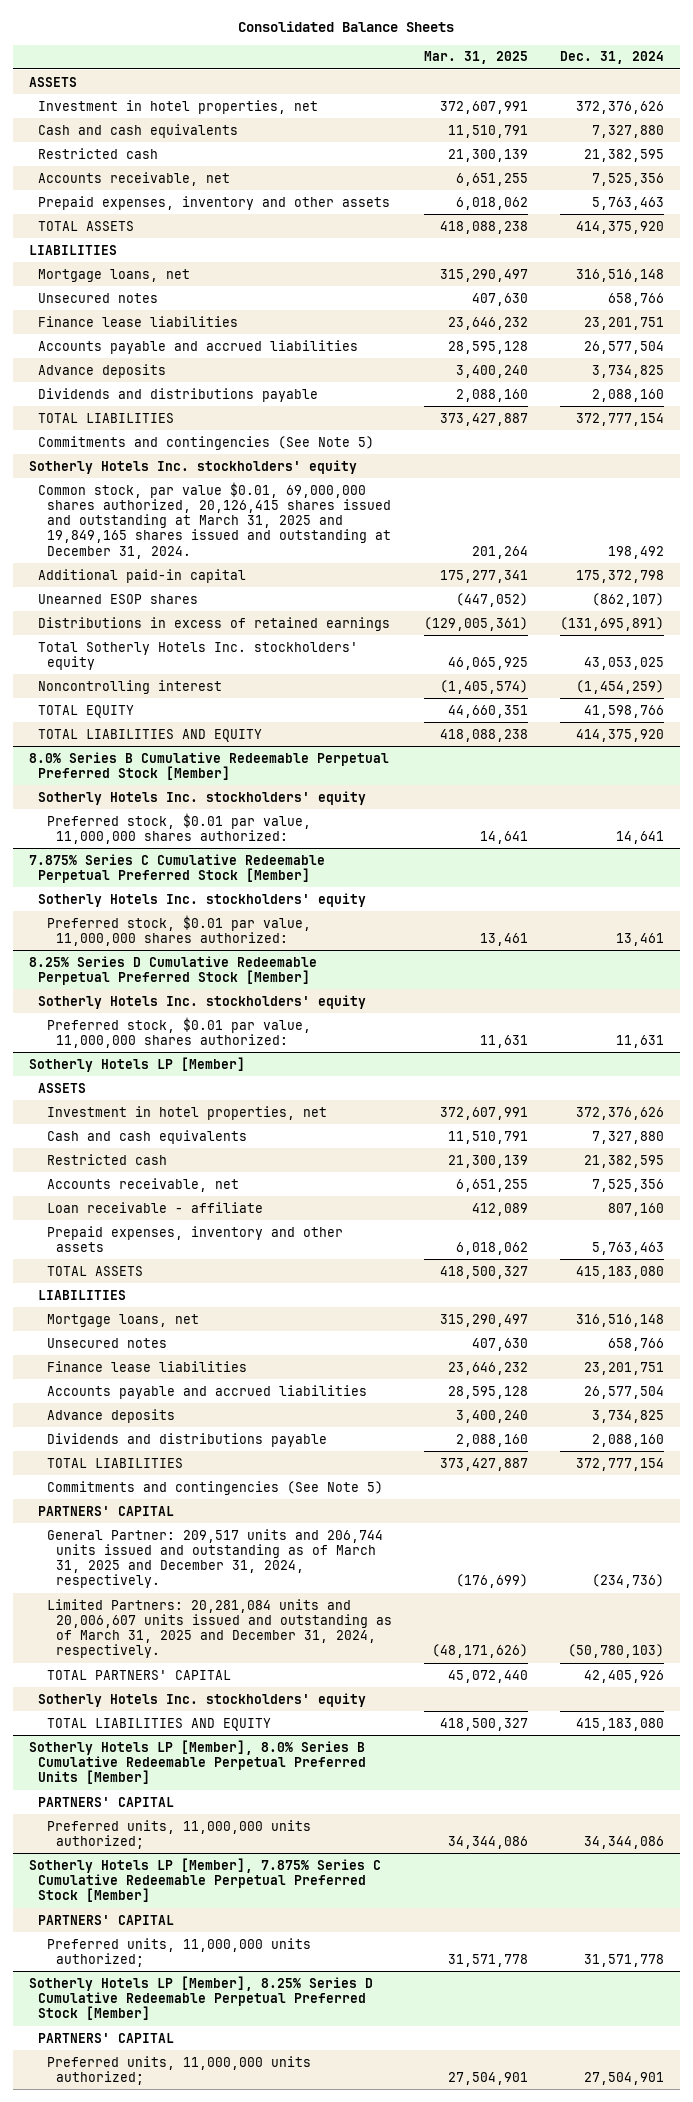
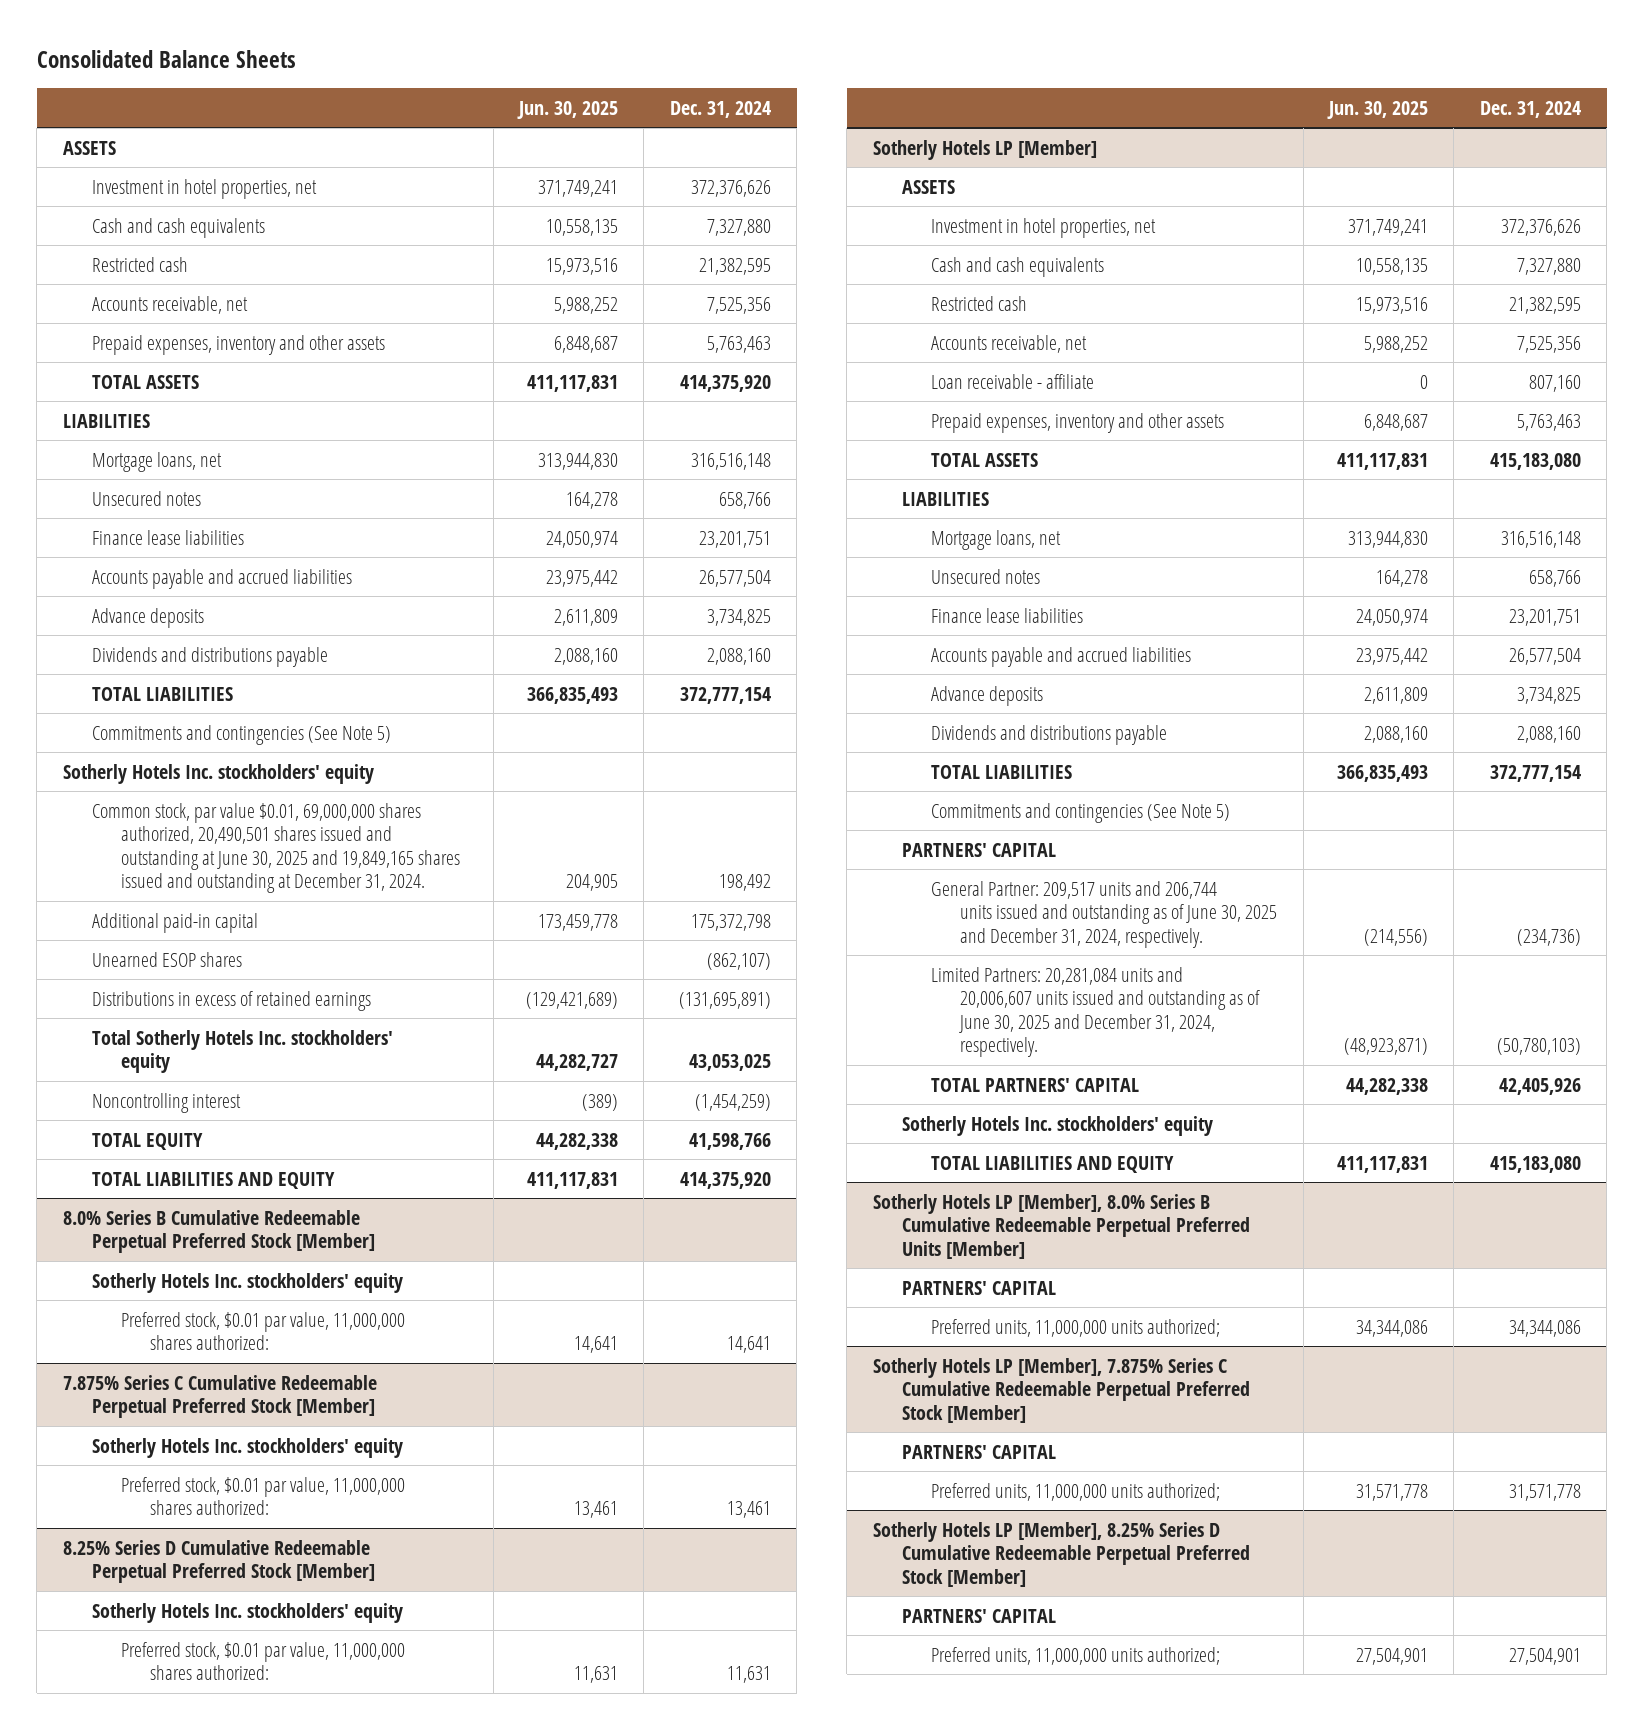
- | Mar. 31, 2025 | Dec. 31, 2024
+ | Jun. 30, 2025 | Dec. 31, 2024
- Common stock, par value $0.01, 69,000,000 shares authorized, 20,126,415 shares issued and outstanding at March 31, 2025 and 19,849,165 shares issued and outstanding at December 31, 2024. | 201,264 | 198,492
+ Common stock, par value $0.01, 69,000,000 shares authorized, 20,490,501 shares issued and outstanding at June 30, 2025 and 19,849,165 shares issued and outstanding at December 31, 2024. | 204,905 | 198,492
@ Sotherly Hotels LP [Member]
- General Partner: 209,517 units and 206,744 units issued and outstanding as of March 31, 2025 and December 31, 2024, respectively. | (176,699) | (234,736)
- Limited Partners: 20,281,084 units and 20,006,607 units issued and outstanding as of March 31, 2025 and December 31, 2024, respectively. | (48,171,626) | (50,780,103)
+ General Partner: 209,517 units and 206,744 units issued and outstanding as of June 30, 2025 and December 31, 2024, respectively. | (214,556) | (234,736)
+ Limited Partners: 20,281,084 units and 20,006,607 units issued and outstanding as of June 30, 2025 and December 31, 2024, respectively. | (48,923,871) | (50,780,103)

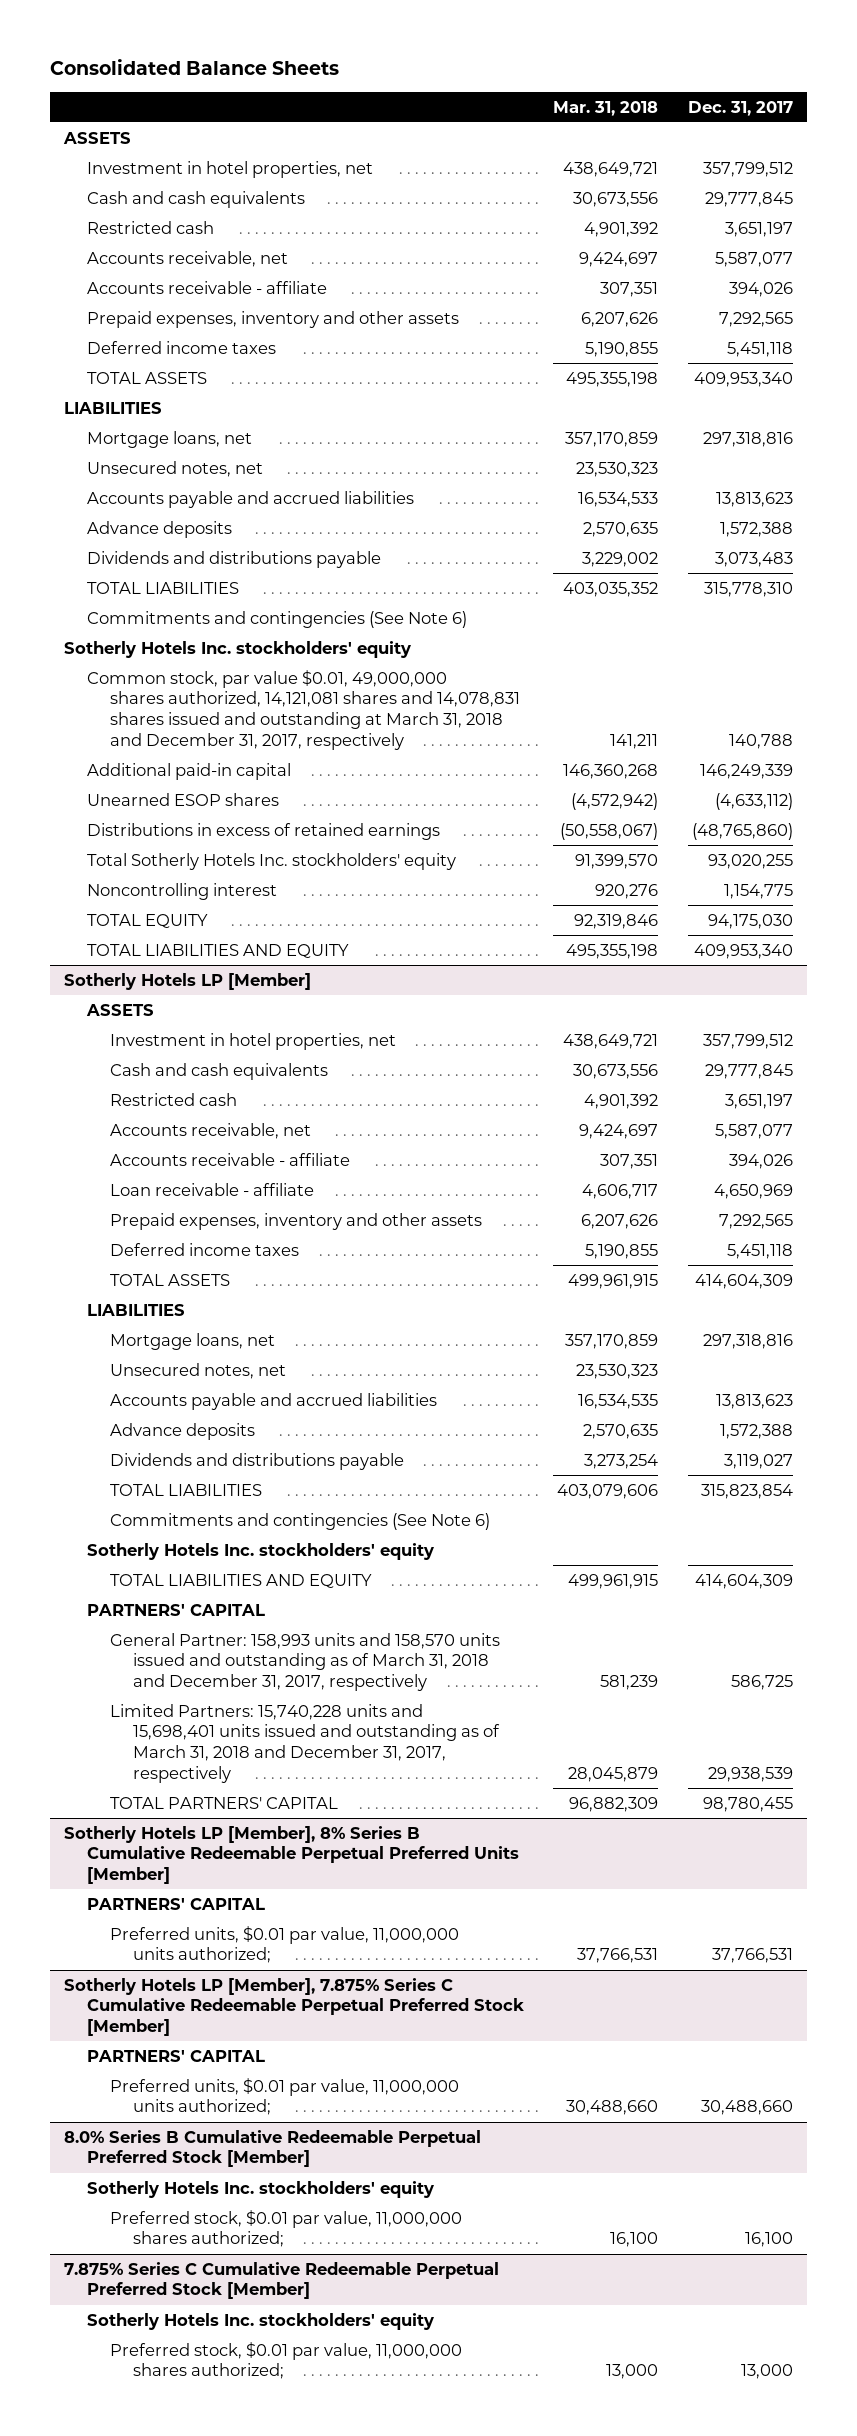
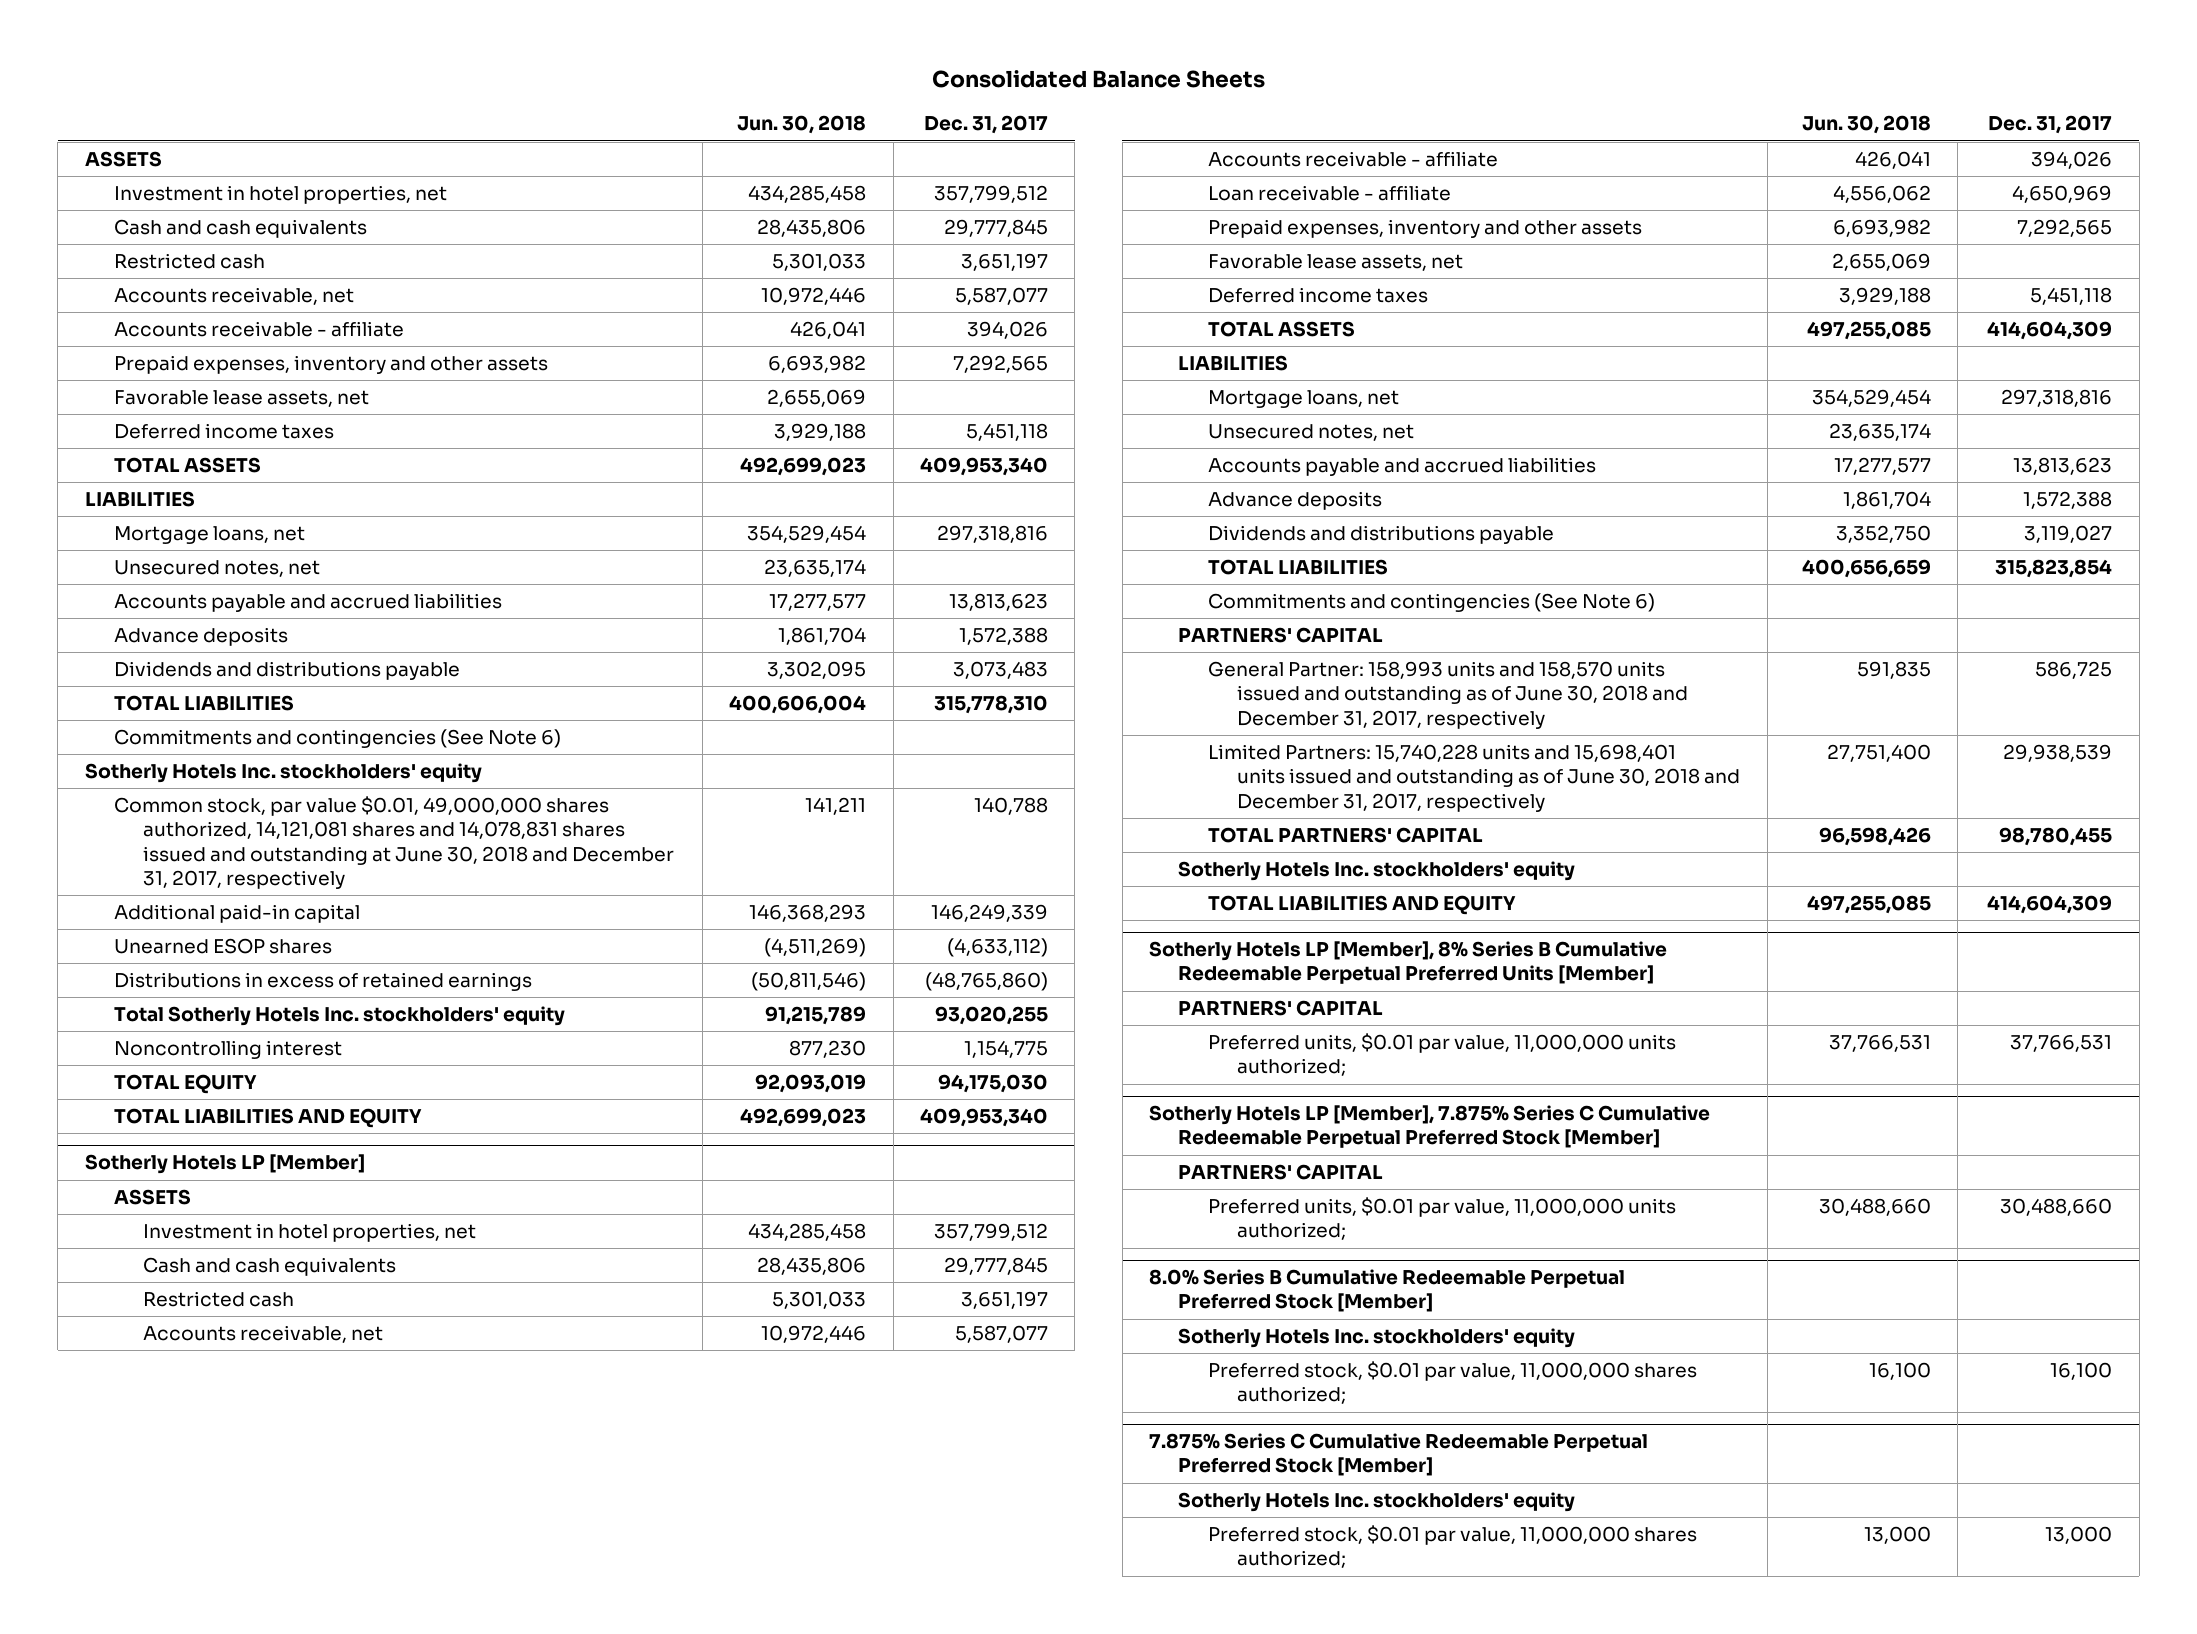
- | Mar. 31, 2018 | Dec. 31, 2017
+ | Jun. 30, 2018 | Dec. 31, 2017
+ Favorable lease assets, net | 2,655,069 |
- Common stock, par value $0.01, 49,000,000 shares authorized, 14,121,081 shares and 14,078,831 shares issued and outstanding at March 31, 2018 and December 31, 2017, respectively | 141,211 | 140,788
+ Common stock, par value $0.01, 49,000,000 shares authorized, 14,121,081 shares and 14,078,831 shares issued and outstanding at June 30, 2018 and December 31, 2017, respectively | 141,211 | 140,788
@ Sotherly Hotels LP [Member]
+ Favorable lease assets, net | 2,655,069 |
- General Partner: 158,993 units and 158,570 units issued and outstanding as of March 31, 2018 and December 31, 2017, respectively | 581,239 | 586,725
- Limited Partners: 15,740,228 units and 15,698,401 units issued and outstanding as of March 31, 2018 and December 31, 2017, respectively | 28,045,879 | 29,938,539
+ General Partner: 158,993 units and 158,570 units issued and outstanding as of June 30, 2018 and December 31, 2017, respectively | 591,835 | 586,725
+ Limited Partners: 15,740,228 units and 15,698,401 units issued and outstanding as of June 30, 2018 and December 31, 2017, respectively | 27,751,400 | 29,938,539
moved down: Sotherly Hotels Inc. stockholders' equity
moved down: TOTAL LIABILITIES AND EQUITY | 497,255,085 | 414,604,309

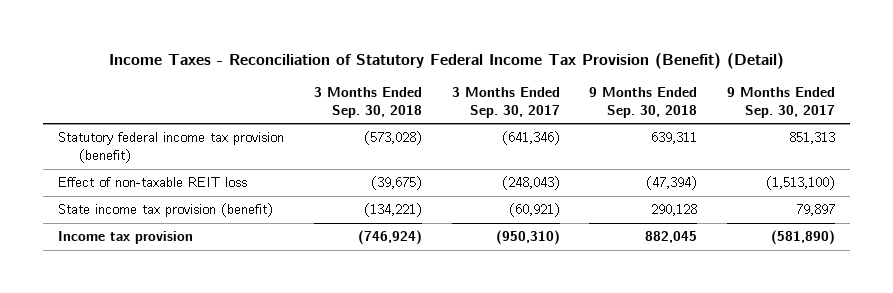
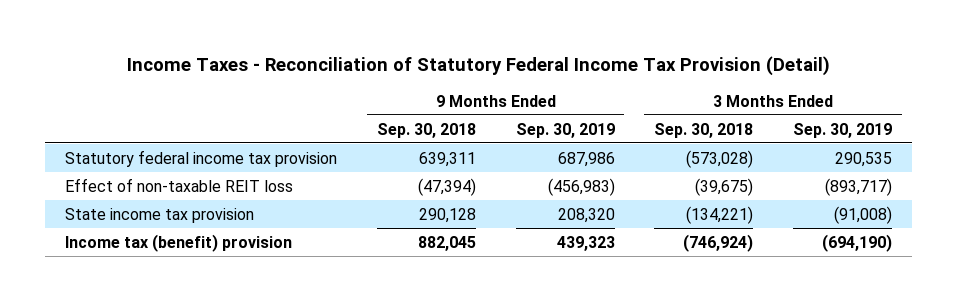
- Income Taxes - Reconciliation of Statutory Federal Income Tax Provision (Benefit) (Detail)
+ Income Taxes - Reconciliation of Statutory Federal Income Tax Provision (Detail)
- | 3 Months Ended Sep. 30, 2018 | 3 Months Ended Sep. 30, 2017 | 9 Months Ended Sep. 30, 2018 | 9 Months Ended Sep. 30, 2017
+ | 9 Months Ended Sep. 30, 2018 | 9 Months Ended Sep. 30, 2019 | 3 Months Ended Sep. 30, 2018 | 3 Months Ended Sep. 30, 2019
- Statutory federal income tax provision (benefit) | (573,028) | (641,346) | 639,311 | 851,313
+ Statutory federal income tax provision | 639,311 | 687,986 | (573,028) | 290,535
- State income tax provision (benefit) | (134,221) | (60,921) | 290,128 | 79,897
- Income tax provision | (746,924) | (950,310) | 882,045 | (581,890)
+ State income tax provision | 290,128 | 208,320 | (134,221) | (91,008)
+ Income tax (benefit) provision | 882,045 | 439,323 | (746,924) | (694,190)

